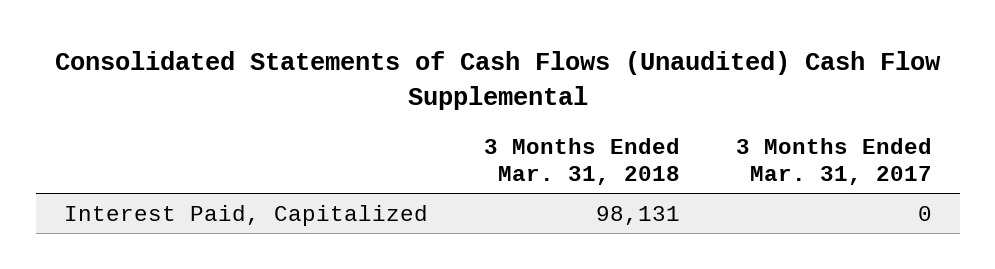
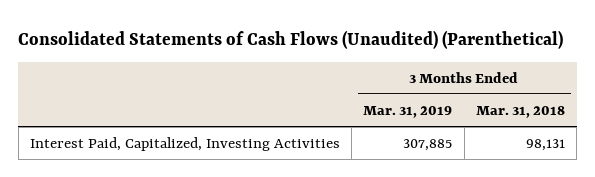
- Consolidated Statements of Cash Flows (Unaudited) Cash Flow Supplemental
+ Consolidated Statements of Cash Flows (Unaudited) (Parenthetical)
- | 3 Months Ended Mar. 31, 2018 | 3 Months Ended Mar. 31, 2017
+ | 3 Months Ended Mar. 31, 2019 | 3 Months Ended Mar. 31, 2018
- Interest Paid, Capitalized | 98,131 | 0
+ Interest Paid, Capitalized, Investing Activities | 307,885 | 98,131

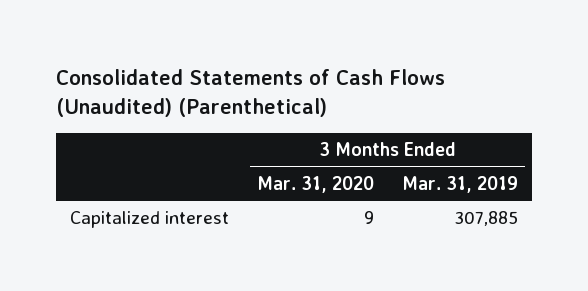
- | 3 Months Ended Mar. 31, 2019 | 3 Months Ended Mar. 31, 2018
+ | 3 Months Ended Mar. 31, 2020 | 3 Months Ended Mar. 31, 2019
- Interest Paid, Capitalized, Investing Activities | 307,885 | 98,131
+ Capitalized interest | 9 | 307,885

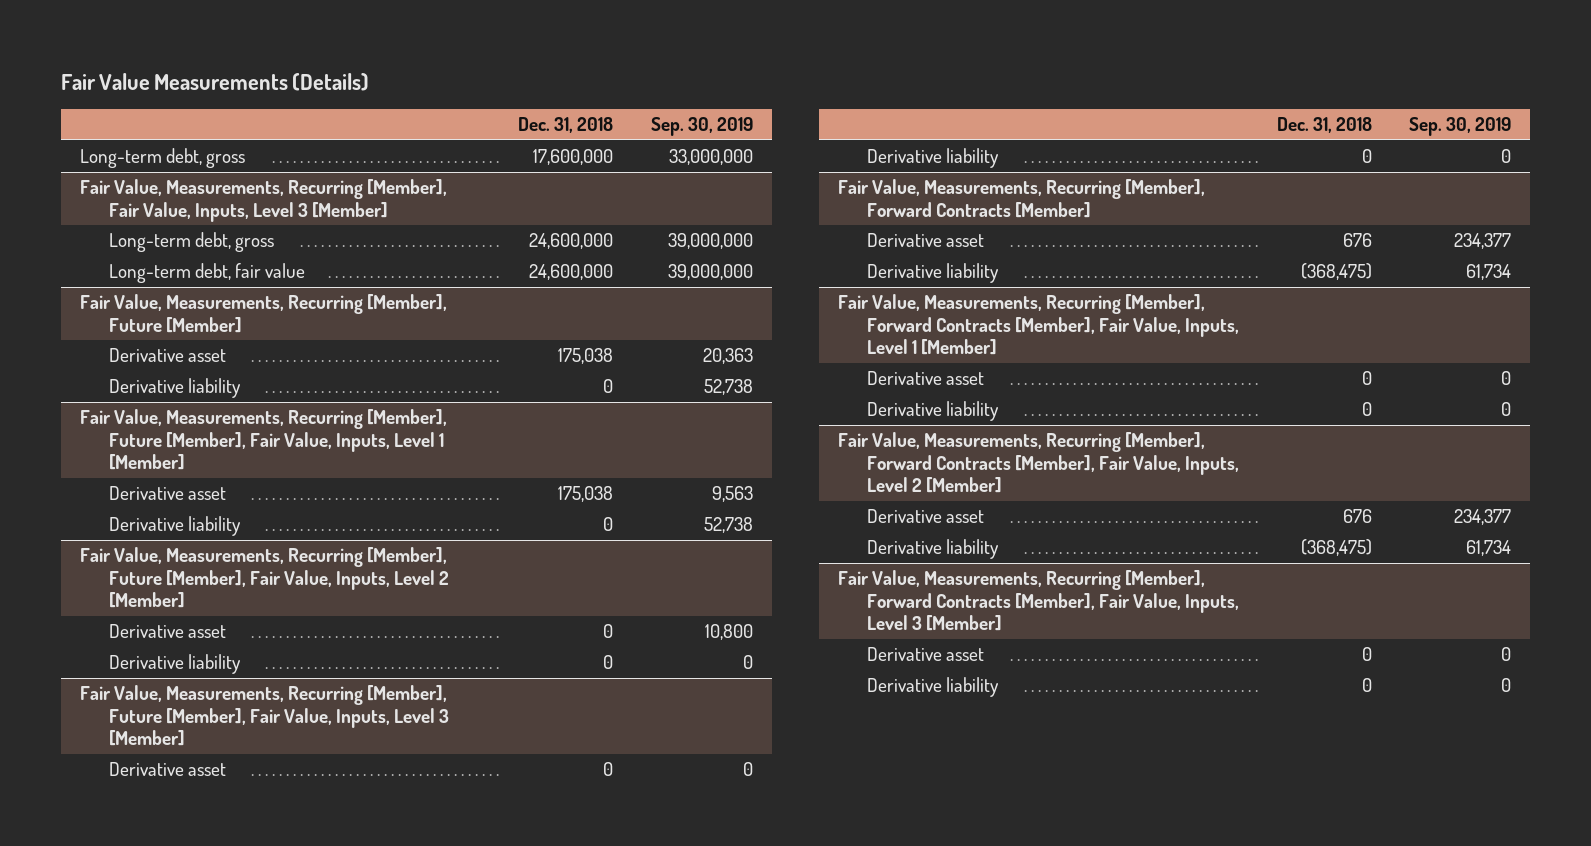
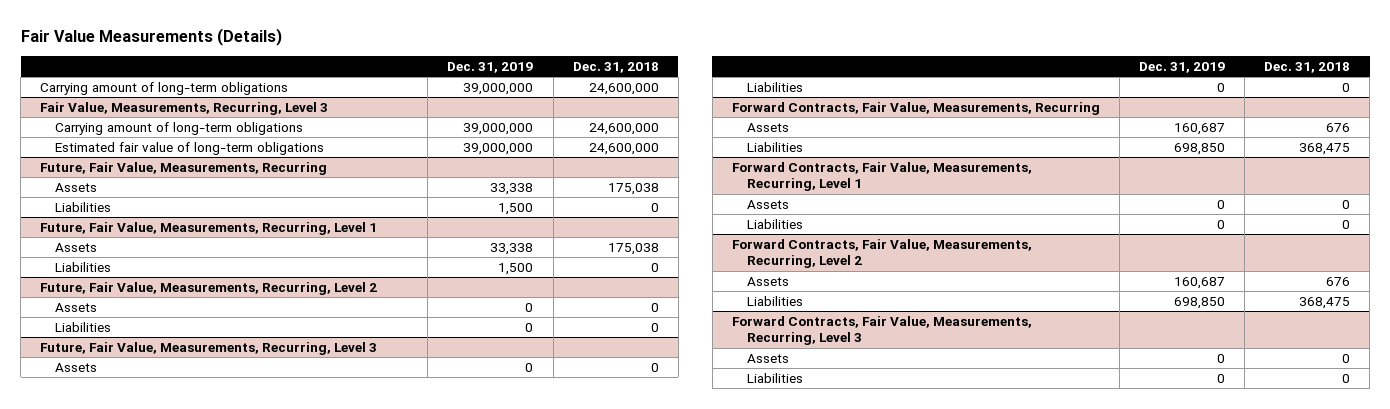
- | Dec. 31, 2018 | Sep. 30, 2019
+ | Dec. 31, 2019 | Dec. 31, 2018
- Long-term debt, gross | 17,600,000 | 33,000,000
- Fair Value, Measurements, Recurring [Member], Fair Value, Inputs, Level 3 [Member]
- Long-term debt, gross | 24,600,000 | 39,000,000
- Long-term debt, fair value | 24,600,000 | 39,000,000
- Fair Value, Measurements, Recurring [Member], Future [Member]
- Derivative asset | 175,038 | 20,363
- Derivative liability | 0 | 52,738
- Fair Value, Measurements, Recurring [Member], Future [Member], Fair Value, Inputs, Level 1 [Member]
- Derivative asset | 175,038 | 9,563
- Derivative liability | 0 | 52,738
- Fair Value, Measurements, Recurring [Member], Future [Member], Fair Value, Inputs, Level 2 [Member]
- Derivative asset | 0 | 10,800
- Derivative liability | 0 | 0
- Fair Value, Measurements, Recurring [Member], Future [Member], Fair Value, Inputs, Level 3 [Member]
- Derivative asset | 0 | 0
- Derivative liability | 0 | 0
- Fair Value, Measurements, Recurring [Member], Forward Contracts [Member]
- Derivative asset | 676 | 234,377
- Derivative liability | (368,475) | 61,734
- Fair Value, Measurements, Recurring [Member], Forward Contracts [Member], Fair Value, Inputs, Level 1 [Member]
- Derivative asset | 0 | 0
- Derivative liability | 0 | 0
- Fair Value, Measurements, Recurring [Member], Forward Contracts [Member], Fair Value, Inputs, Level 2 [Member]
- Derivative asset | 676 | 234,377
- Derivative liability | (368,475) | 61,734
- Fair Value, Measurements, Recurring [Member], Forward Contracts [Member], Fair Value, Inputs, Level 3 [Member]
- Derivative asset | 0 | 0
- Derivative liability | 0 | 0
+ Carrying amount of long-term obligations | 39,000,000 | 24,600,000
+ Fair Value, Measurements, Recurring, Level 3
+ Carrying amount of long-term obligations | 39,000,000 | 24,600,000
+ Estimated fair value of long-term obligations | 39,000,000 | 24,600,000
+ Future, Fair Value, Measurements, Recurring
+ Assets | 33,338 | 175,038
+ Liabilities | 1,500 | 0
+ Future, Fair Value, Measurements, Recurring, Level 1
+ Assets | 33,338 | 175,038
+ Liabilities | 1,500 | 0
+ Future, Fair Value, Measurements, Recurring, Level 2
+ Assets | 0 | 0
+ Liabilities | 0 | 0
+ Future, Fair Value, Measurements, Recurring, Level 3
+ Assets | 0 | 0
+ Liabilities | 0 | 0
+ Forward Contracts, Fair Value, Measurements, Recurring
+ Assets | 160,687 | 676
+ Liabilities | 698,850 | 368,475
+ Forward Contracts, Fair Value, Measurements, Recurring, Level 1
+ Assets | 0 | 0
+ Liabilities | 0 | 0
+ Forward Contracts, Fair Value, Measurements, Recurring, Level 2
+ Assets | 160,687 | 676
+ Liabilities | 698,850 | 368,475
+ Forward Contracts, Fair Value, Measurements, Recurring, Level 3
+ Assets | 0 | 0
+ Liabilities | 0 | 0

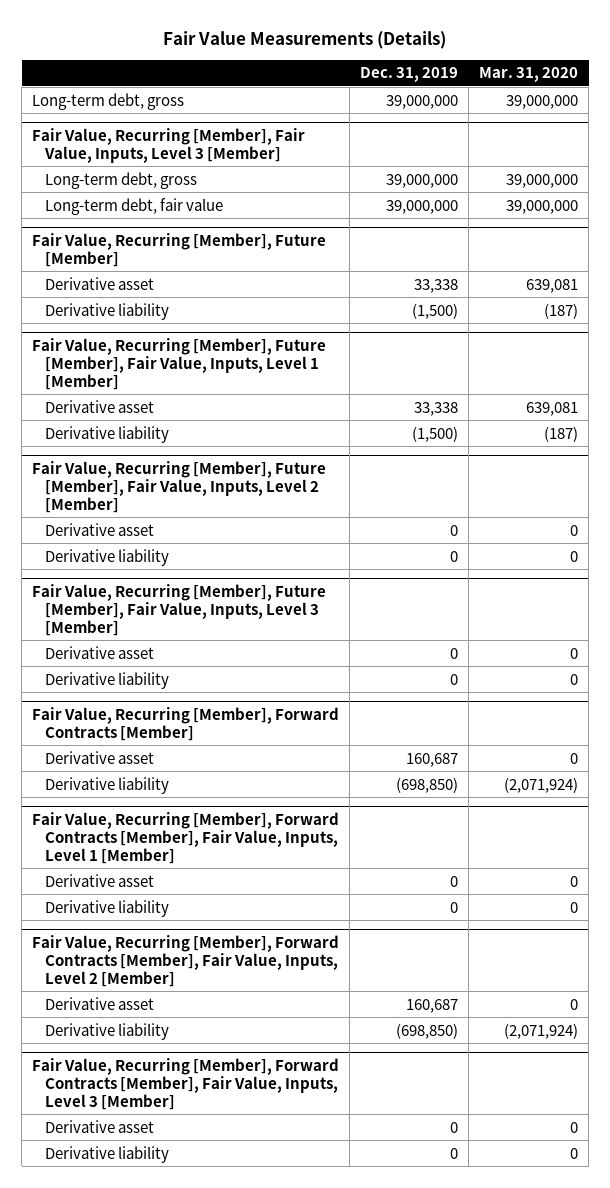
- | Dec. 31, 2019 | Dec. 31, 2018
+ | Dec. 31, 2019 | Mar. 31, 2020
- Carrying amount of long-term obligations | 39,000,000 | 24,600,000
- Fair Value, Measurements, Recurring, Level 3
- Carrying amount of long-term obligations | 39,000,000 | 24,600,000
- Estimated fair value of long-term obligations | 39,000,000 | 24,600,000
- Future, Fair Value, Measurements, Recurring
- Assets | 33,338 | 175,038
- Liabilities | 1,500 | 0
- Future, Fair Value, Measurements, Recurring, Level 1
- Assets | 33,338 | 175,038
- Liabilities | 1,500 | 0
- Future, Fair Value, Measurements, Recurring, Level 2
- Assets | 0 | 0
- Liabilities | 0 | 0
- Future, Fair Value, Measurements, Recurring, Level 3
- Assets | 0 | 0
- Liabilities | 0 | 0
- Forward Contracts, Fair Value, Measurements, Recurring
- Assets | 160,687 | 676
- Liabilities | 698,850 | 368,475
- Forward Contracts, Fair Value, Measurements, Recurring, Level 1
- Assets | 0 | 0
- Liabilities | 0 | 0
- Forward Contracts, Fair Value, Measurements, Recurring, Level 2
- Assets | 160,687 | 676
- Liabilities | 698,850 | 368,475
- Forward Contracts, Fair Value, Measurements, Recurring, Level 3
- Assets | 0 | 0
- Liabilities | 0 | 0
+ Long-term debt, gross | 39,000,000 | 39,000,000
+ Fair Value, Recurring [Member], Fair Value, Inputs, Level 3 [Member]
+ Long-term debt, gross | 39,000,000 | 39,000,000
+ Long-term debt, fair value | 39,000,000 | 39,000,000
+ Fair Value, Recurring [Member], Future [Member]
+ Derivative asset | 33,338 | 639,081
+ Derivative liability | (1,500) | (187)
+ Fair Value, Recurring [Member], Future [Member], Fair Value, Inputs, Level 1 [Member]
+ Derivative asset | 33,338 | 639,081
+ Derivative liability | (1,500) | (187)
+ Fair Value, Recurring [Member], Future [Member], Fair Value, Inputs, Level 2 [Member]
+ Derivative asset | 0 | 0
+ Derivative liability | 0 | 0
+ Fair Value, Recurring [Member], Future [Member], Fair Value, Inputs, Level 3 [Member]
+ Derivative asset | 0 | 0
+ Derivative liability | 0 | 0
+ Fair Value, Recurring [Member], Forward Contracts [Member]
+ Derivative asset | 160,687 | 0
+ Derivative liability | (698,850) | (2,071,924)
+ Fair Value, Recurring [Member], Forward Contracts [Member], Fair Value, Inputs, Level 1 [Member]
+ Derivative asset | 0 | 0
+ Derivative liability | 0 | 0
+ Fair Value, Recurring [Member], Forward Contracts [Member], Fair Value, Inputs, Level 2 [Member]
+ Derivative asset | 160,687 | 0
+ Derivative liability | (698,850) | (2,071,924)
+ Fair Value, Recurring [Member], Forward Contracts [Member], Fair Value, Inputs, Level 3 [Member]
+ Derivative asset | 0 | 0
+ Derivative liability | 0 | 0

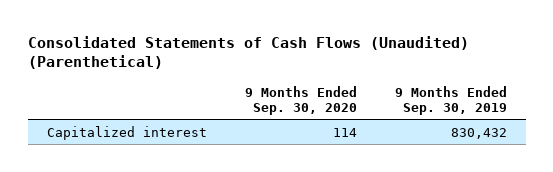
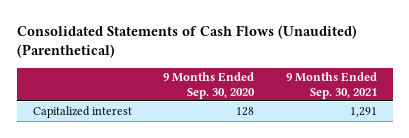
- | 9 Months Ended Sep. 30, 2020 | 9 Months Ended Sep. 30, 2019
+ | 9 Months Ended Sep. 30, 2020 | 9 Months Ended Sep. 30, 2021
- Capitalized interest | 114 | 830,432
+ Capitalized interest | 128 | 1,291

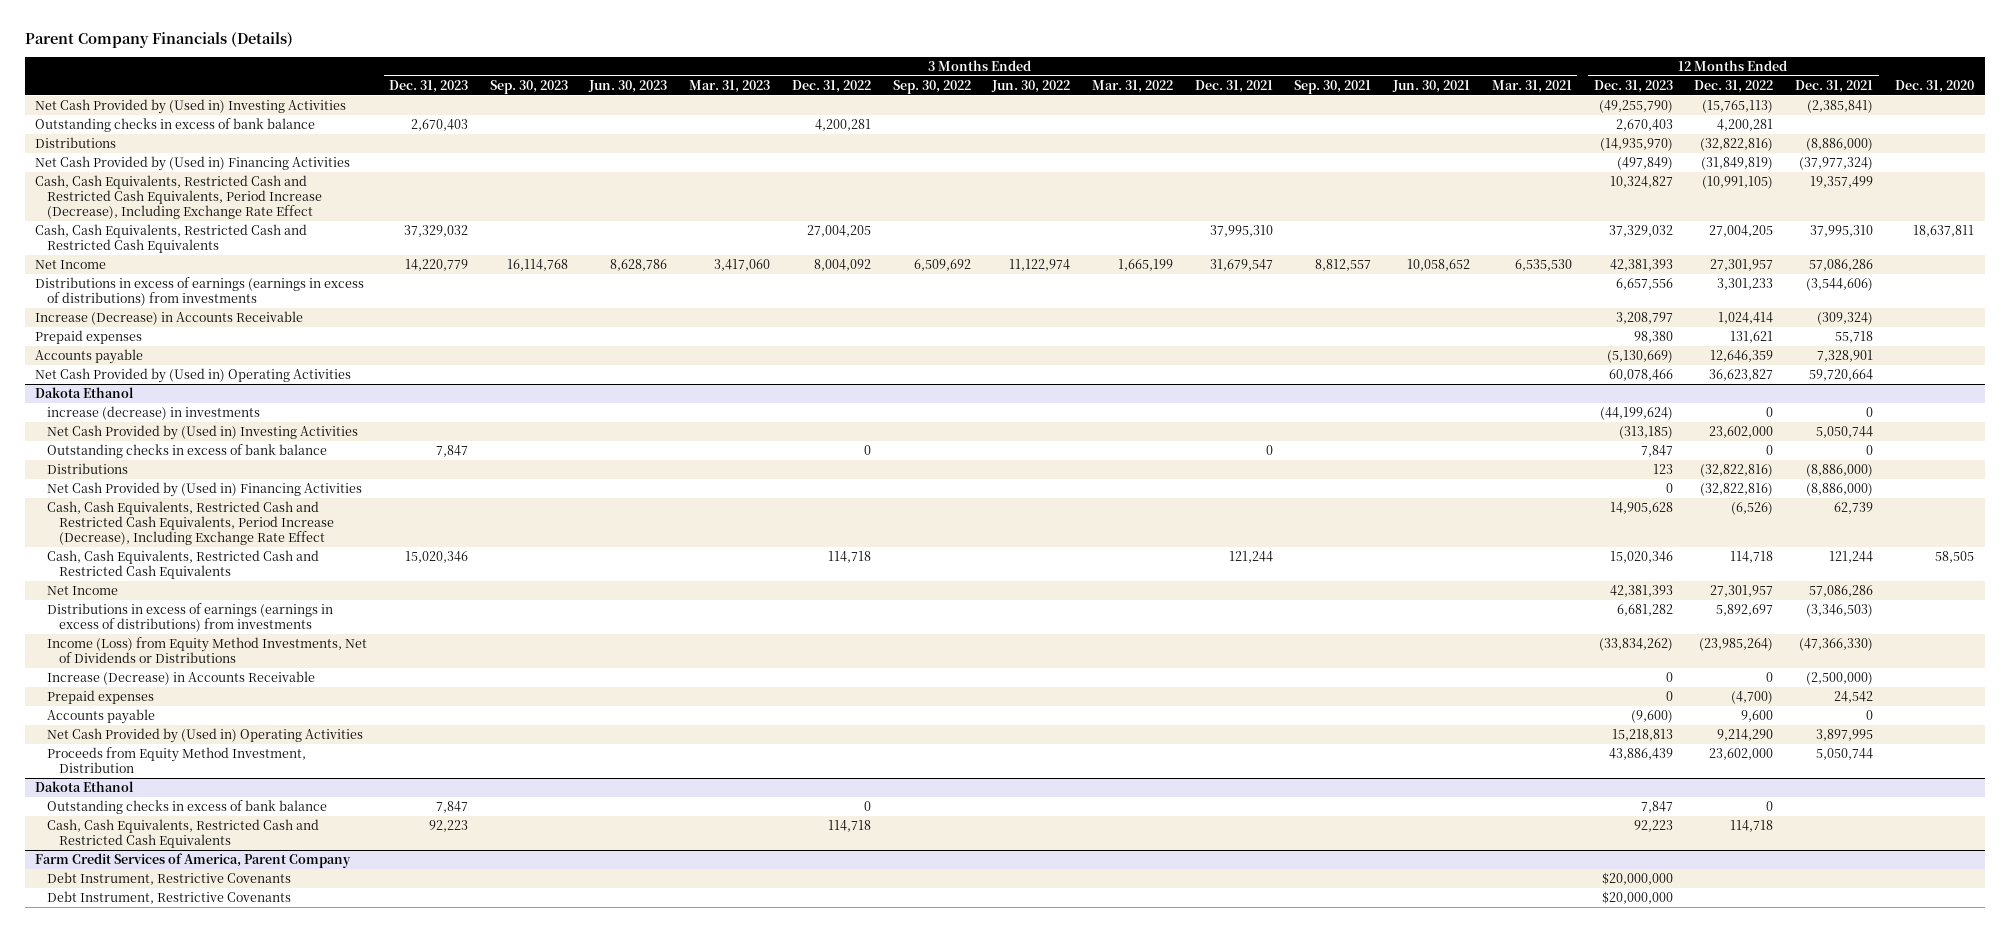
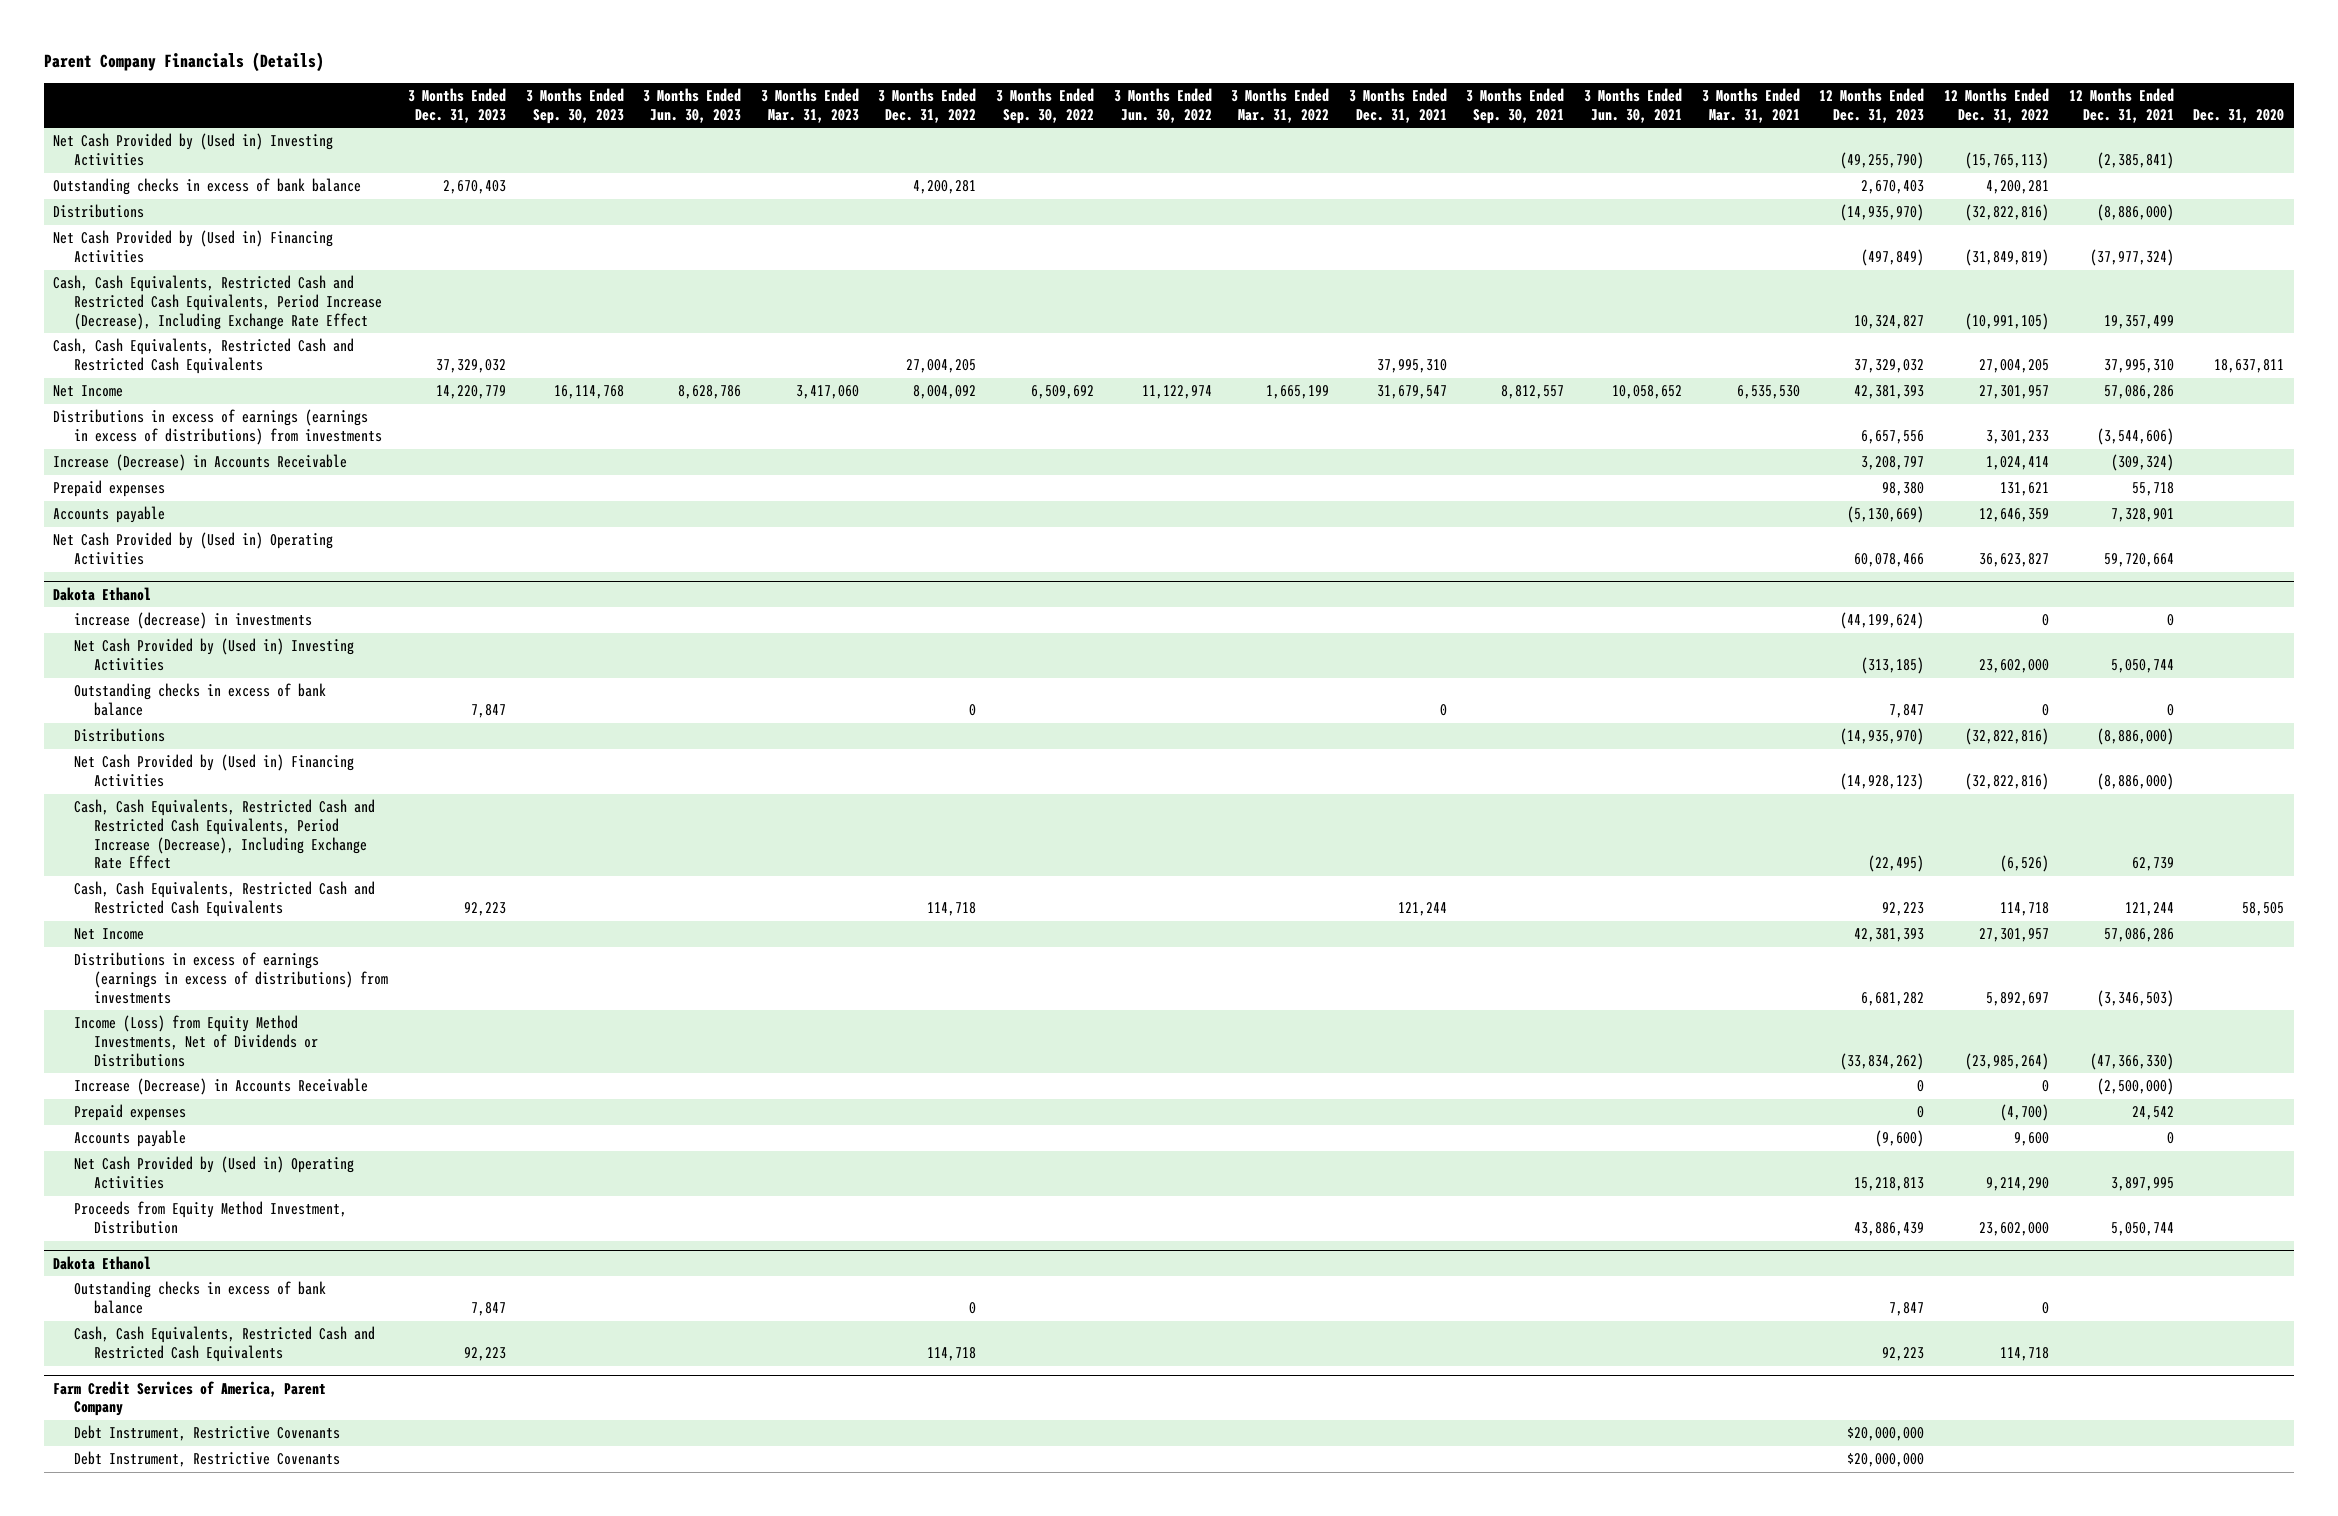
@ Dakota Ethanol
- Distributions | | | | | | | | | | | | | 123 | (32,822,816) | (8,886,000) |
- Net Cash Provided by (Used in) Financing Activities | | | | | | | | | | | | | 0 | (32,822,816) | (8,886,000) |
- Cash, Cash Equivalents, Restricted Cash and Restricted Cash Equivalents, Period Increase (Decrease), Including Exchange Rate Effect | | | | | | | | | | | | | 14,905,628 | (6,526) | 62,739 |
- Cash, Cash Equivalents, Restricted Cash and Restricted Cash Equivalents | 15,020,346 | | | | 114,718 | | | | 121,244 | | | | 15,020,346 | 114,718 | 121,244 | 58,505
+ Distributions | | | | | | | | | | | | | (14,935,970) | (32,822,816) | (8,886,000) |
+ Net Cash Provided by (Used in) Financing Activities | | | | | | | | | | | | | (14,928,123) | (32,822,816) | (8,886,000) |
+ Cash, Cash Equivalents, Restricted Cash and Restricted Cash Equivalents, Period Increase (Decrease), Including Exchange Rate Effect | | | | | | | | | | | | | (22,495) | (6,526) | 62,739 |
+ Cash, Cash Equivalents, Restricted Cash and Restricted Cash Equivalents | 92,223 | | | | 114,718 | | | | 121,244 | | | | 92,223 | 114,718 | 121,244 | 58,505

